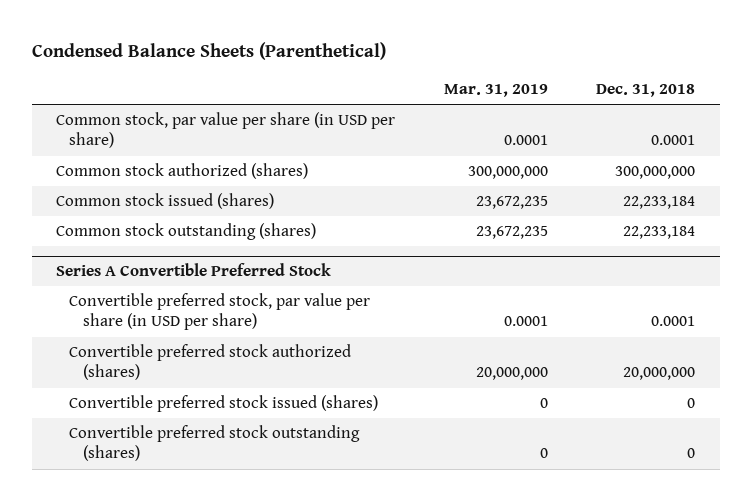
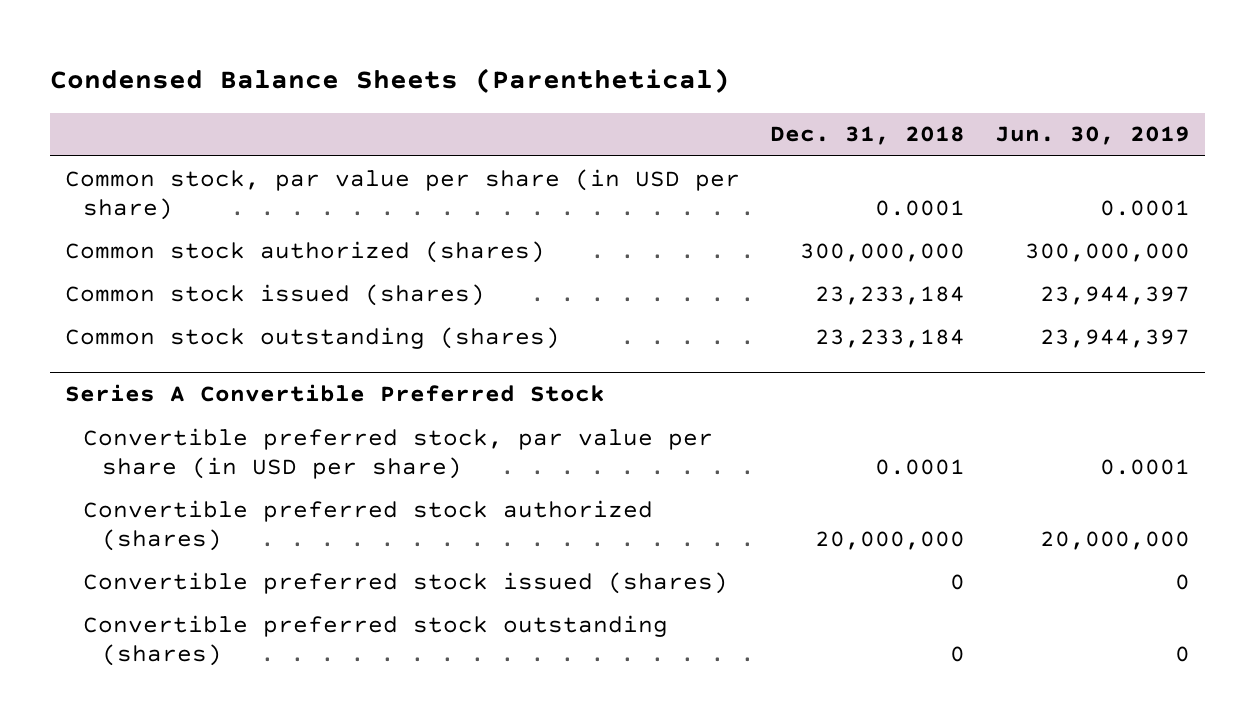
- | Mar. 31, 2019 | Dec. 31, 2018
+ | Dec. 31, 2018 | Jun. 30, 2019
- Common stock issued (shares) | 23,672,235 | 22,233,184
- Common stock outstanding (shares) | 23,672,235 | 22,233,184
+ Common stock issued (shares) | 23,233,184 | 23,944,397
+ Common stock outstanding (shares) | 23,233,184 | 23,944,397

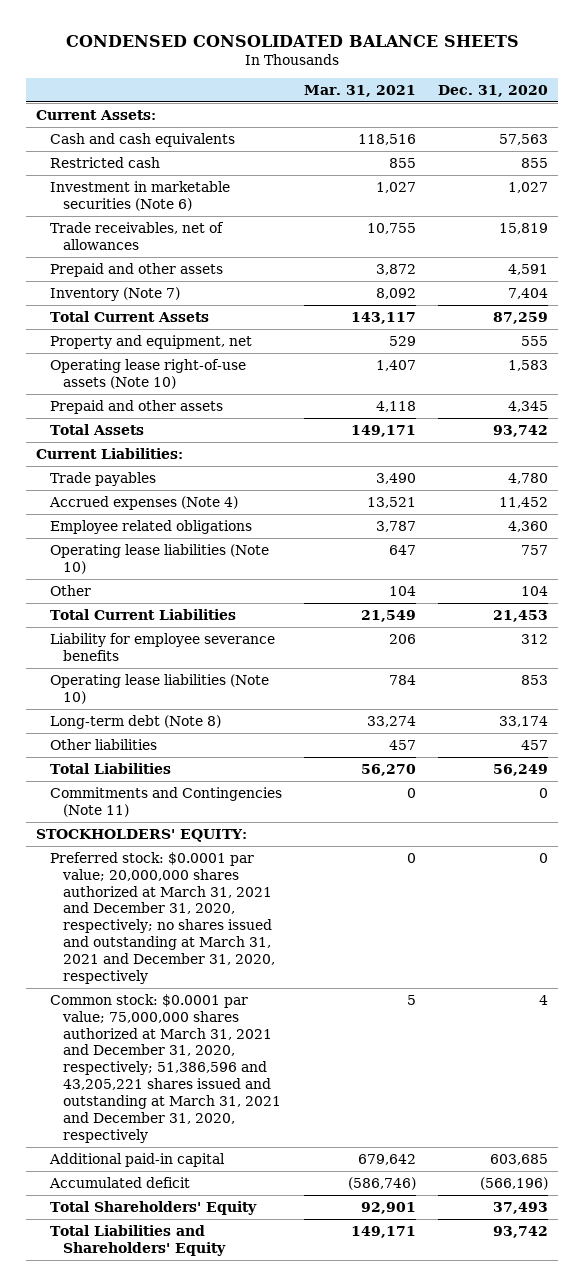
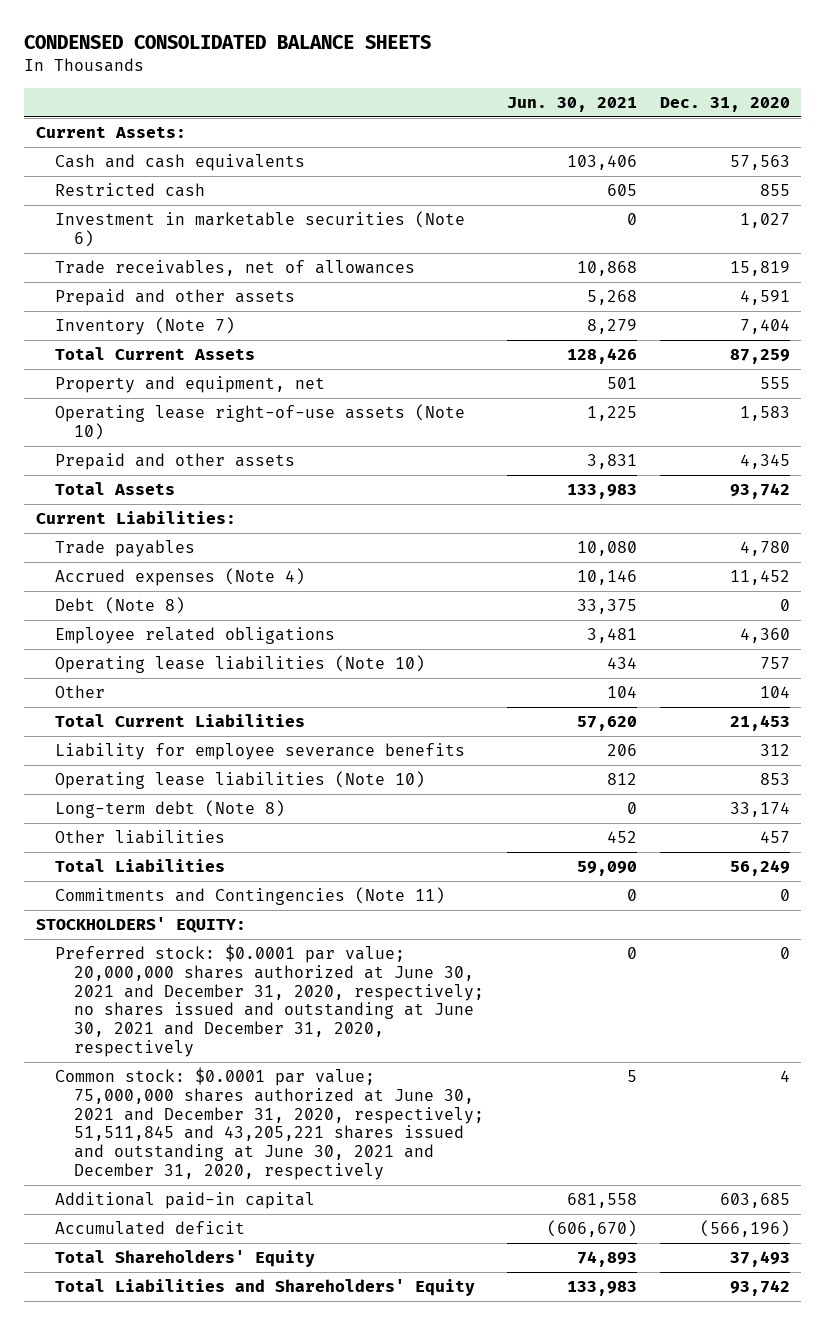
- | Mar. 31, 2021 | Dec. 31, 2020
+ | Jun. 30, 2021 | Dec. 31, 2020
+ Debt (Note 8) | 33,375 | 0
- Preferred stock: $0.0001 par value; 20,000,000 shares authorized at March 31, 2021 and December 31, 2020, respectively; no shares issued and outstanding at March 31, 2021 and December 31, 2020, respectively | 0 | 0
- Common stock: $0.0001 par value; 75,000,000 shares authorized at March 31, 2021 and December 31, 2020, respectively; 51,386,596 and 43,205,221 shares issued and outstanding at March 31, 2021 and December 31, 2020, respectively | 5 | 4
+ Preferred stock: $0.0001 par value; 20,000,000 shares authorized at June 30, 2021 and December 31, 2020, respectively; no shares issued and outstanding at June 30, 2021 and December 31, 2020, respectively | 0 | 0
+ Common stock: $0.0001 par value; 75,000,000 shares authorized at June 30, 2021 and December 31, 2020, respectively; 51,511,845 and 43,205,221 shares issued and outstanding at June 30, 2021 and December 31, 2020, respectively | 5 | 4

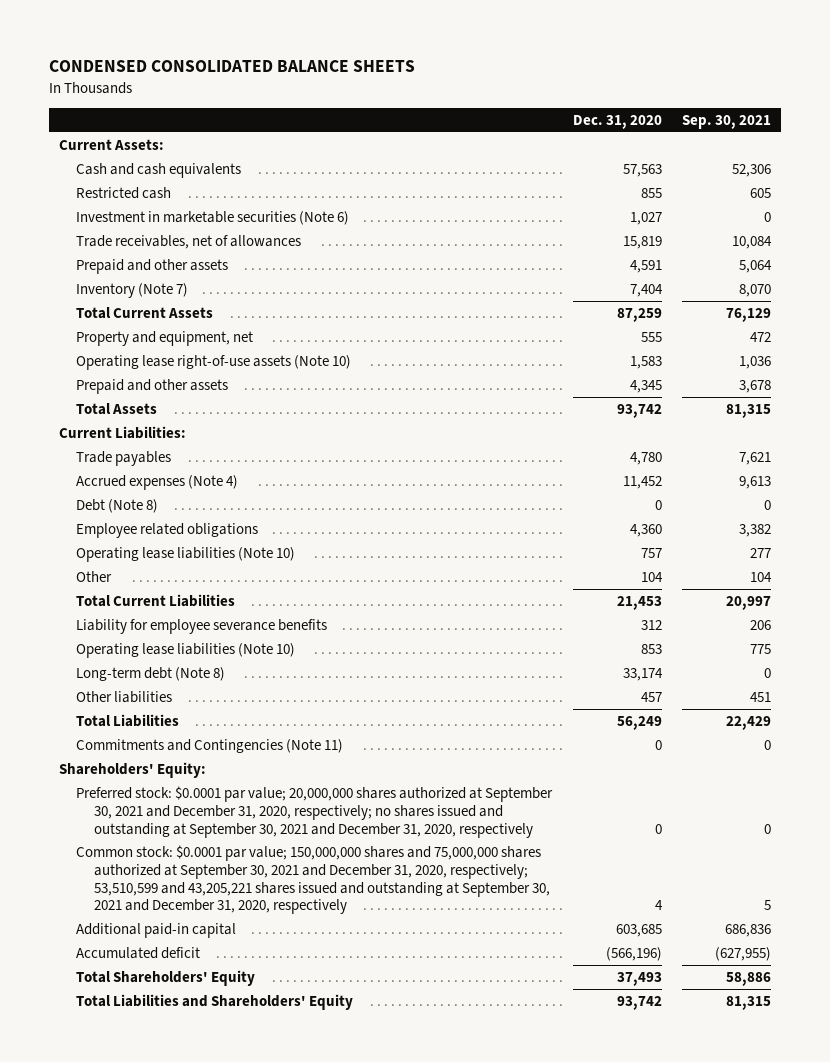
- | Jun. 30, 2021 | Dec. 31, 2020
+ | Dec. 31, 2020 | Sep. 30, 2021
- STOCKHOLDERS' EQUITY:
- Preferred stock: $0.0001 par value; 20,000,000 shares authorized at June 30, 2021 and December 31, 2020, respectively; no shares issued and outstanding at June 30, 2021 and December 31, 2020, respectively | 0 | 0
- Common stock: $0.0001 par value; 75,000,000 shares authorized at June 30, 2021 and December 31, 2020, respectively; 51,511,845 and 43,205,221 shares issued and outstanding at June 30, 2021 and December 31, 2020, respectively | 5 | 4
+ Shareholders' Equity:
+ Preferred stock: $0.0001 par value; 20,000,000 shares authorized at September 30, 2021 and December 31, 2020, respectively; no shares issued and outstanding at September 30, 2021 and December 31, 2020, respectively | 0 | 0
+ Common stock: $0.0001 par value; 150,000,000 shares and 75,000,000 shares authorized at September 30, 2021 and December 31, 2020, respectively; 53,510,599 and 43,205,221 shares issued and outstanding at September 30, 2021 and December 31, 2020, respectively | 4 | 5

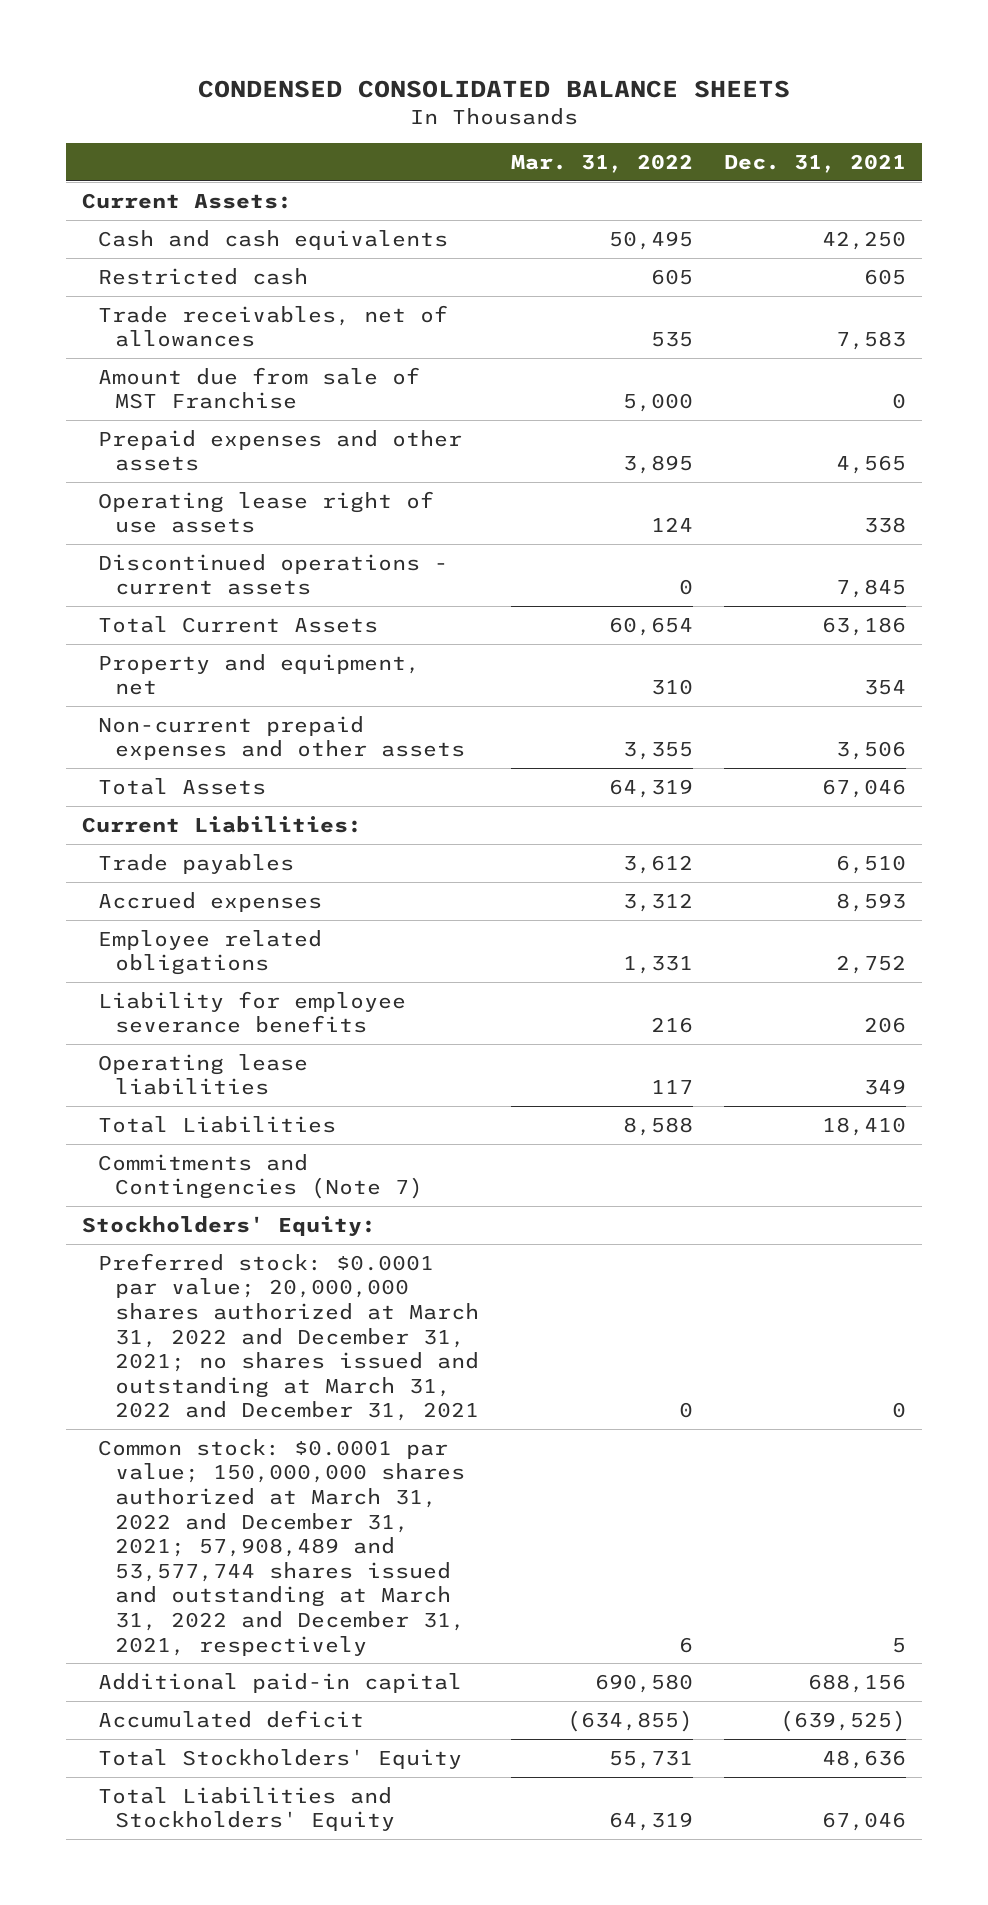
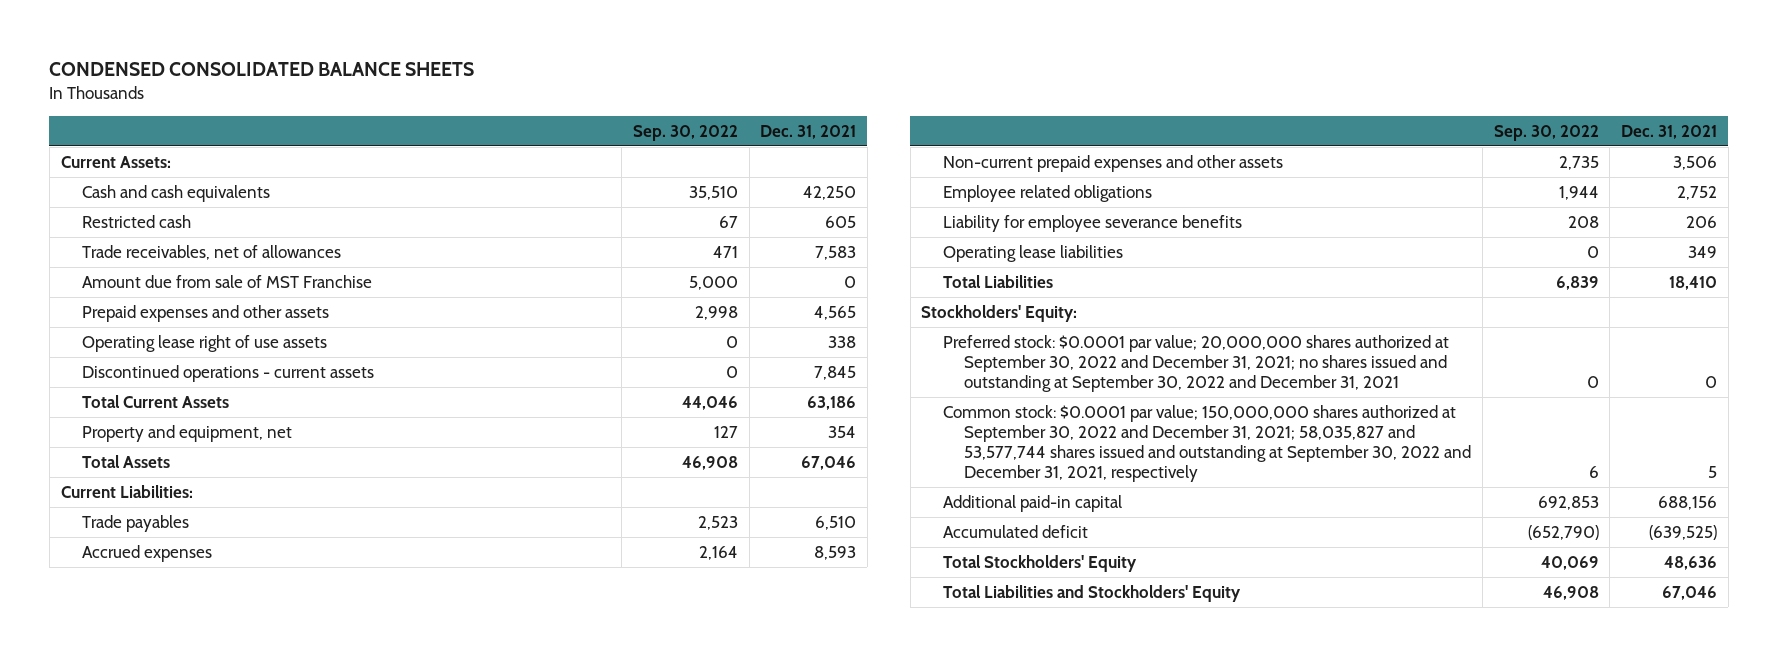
- | Mar. 31, 2022 | Dec. 31, 2021
+ | Sep. 30, 2022 | Dec. 31, 2021
moved down: Non-current prepaid expenses and other assets | 2,735 | 3,506
- Commitments and Contingencies (Note 7)
- Preferred stock: $0.0001 par value; 20,000,000 shares authorized at March 31, 2022 and December 31, 2021; no shares issued and outstanding at March 31, 2022 and December 31, 2021 | 0 | 0
- Common stock: $0.0001 par value; 150,000,000 shares authorized at March 31, 2022 and December 31, 2021; 57,908,489 and 53,577,744 shares issued and outstanding at March 31, 2022 and December 31, 2021, respectively | 6 | 5
+ Preferred stock: $0.0001 par value; 20,000,000 shares authorized at September 30, 2022 and December 31, 2021; no shares issued and outstanding at September 30, 2022 and December 31, 2021 | 0 | 0
+ Common stock: $0.0001 par value; 150,000,000 shares authorized at September 30, 2022 and December 31, 2021; 58,035,827 and 53,577,744 shares issued and outstanding at September 30, 2022 and December 31, 2021, respectively | 6 | 5

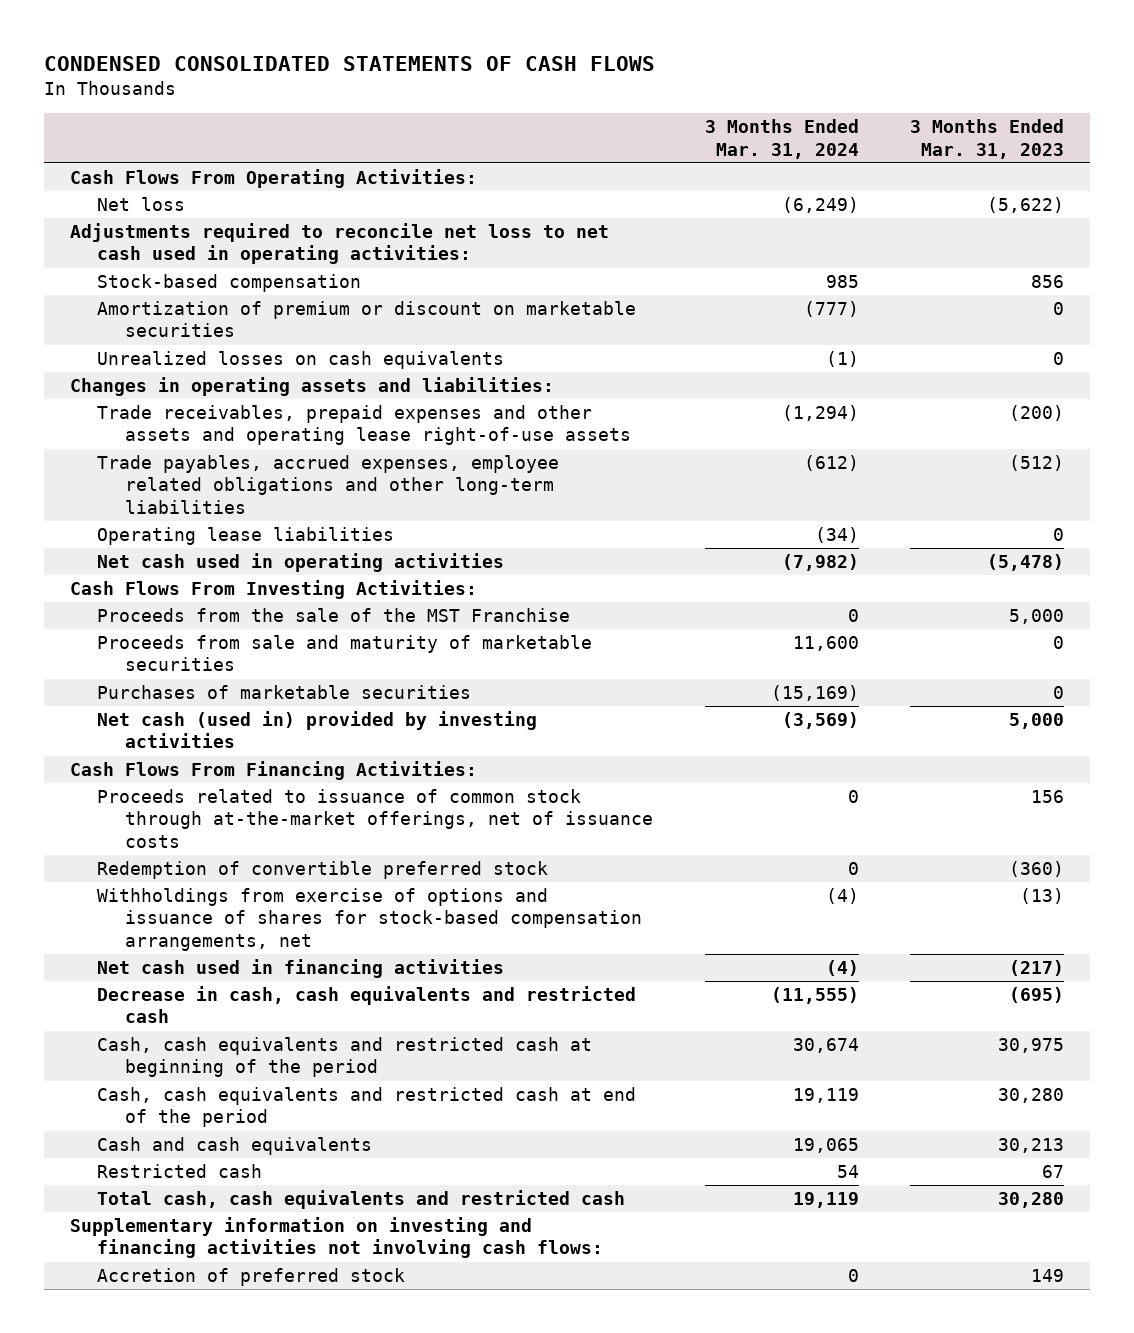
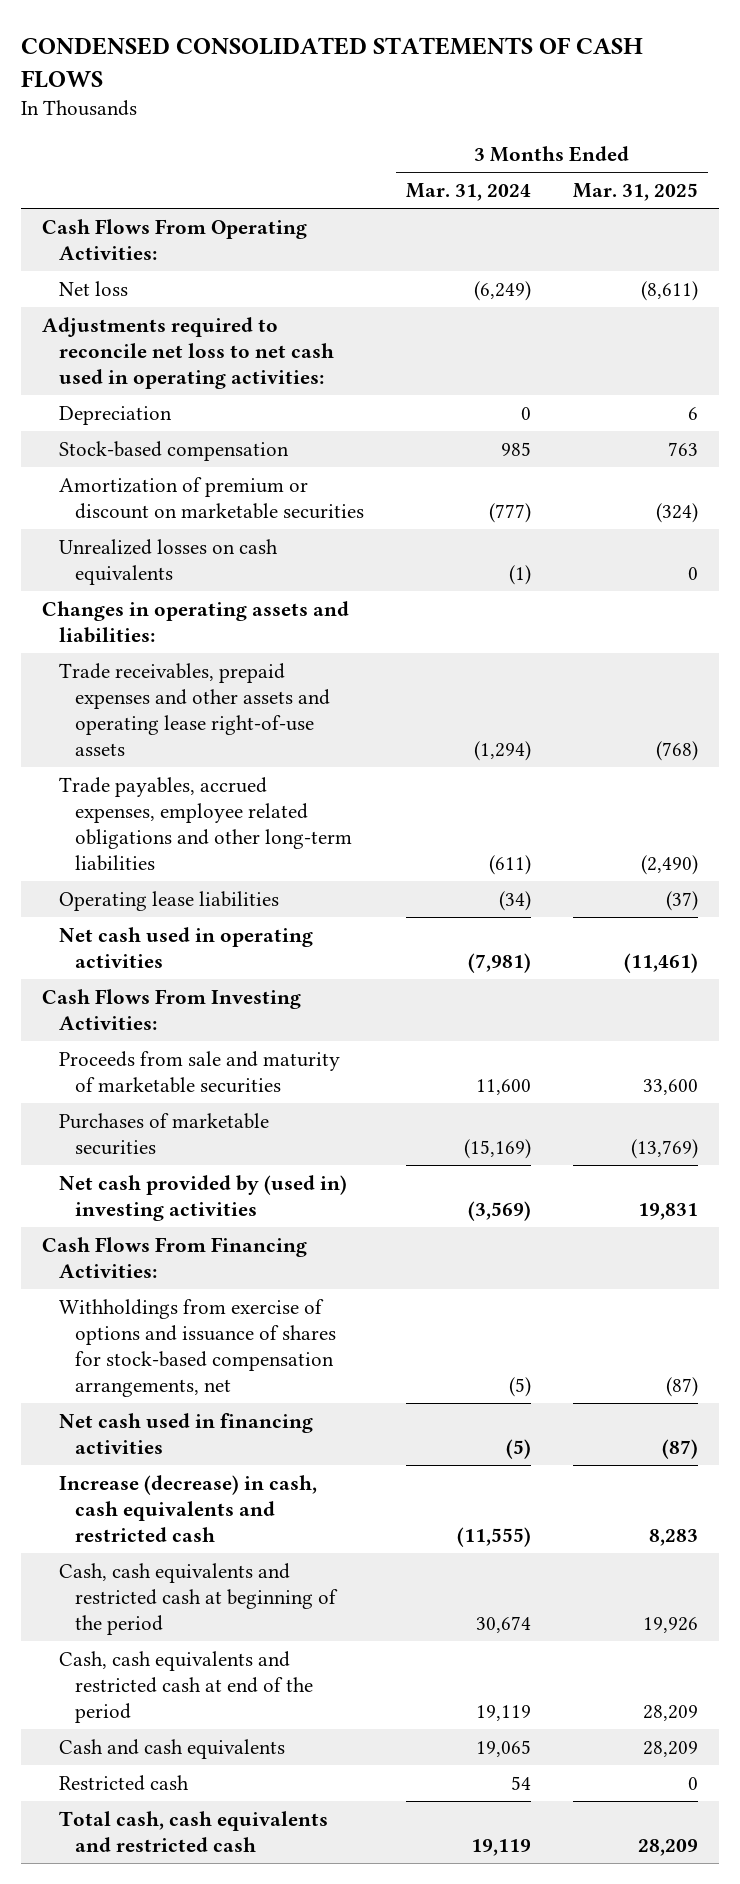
- | 3 Months Ended Mar. 31, 2024 | 3 Months Ended Mar. 31, 2023
+ | 3 Months Ended Mar. 31, 2024 | 3 Months Ended Mar. 31, 2025
+ Depreciation | 0 | 6
- Trade payables, accrued expenses, employee related obligations and other long-term liabilities | (612) | (512)
+ Trade payables, accrued expenses, employee related obligations and other long-term liabilities | (611) | (2,490)
- Net cash used in operating activities | (7,982) | (5,478)
+ Net cash used in operating activities | (7,981) | (11,461)
- Proceeds from the sale of the MST Franchise | 0 | 5,000
- Net cash (used in) provided by investing activities | (3,569) | 5,000
+ Net cash provided by (used in) investing activities | (3,569) | 19,831
- Proceeds related to issuance of common stock through at-the-market offerings, net of issuance costs | 0 | 156
- Redemption of convertible preferred stock | 0 | (360)
- Withholdings from exercise of options and issuance of shares for stock-based compensation arrangements, net | (4) | (13)
- Net cash used in financing activities | (4) | (217)
- Decrease in cash, cash equivalents and restricted cash | (11,555) | (695)
+ Withholdings from exercise of options and issuance of shares for stock-based compensation arrangements, net | (5) | (87)
+ Net cash used in financing activities | (5) | (87)
+ Increase (decrease) in cash, cash equivalents and restricted cash | (11,555) | 8,283
- Supplementary information on investing and financing activities not involving cash flows:
- Accretion of preferred stock | 0 | 149

